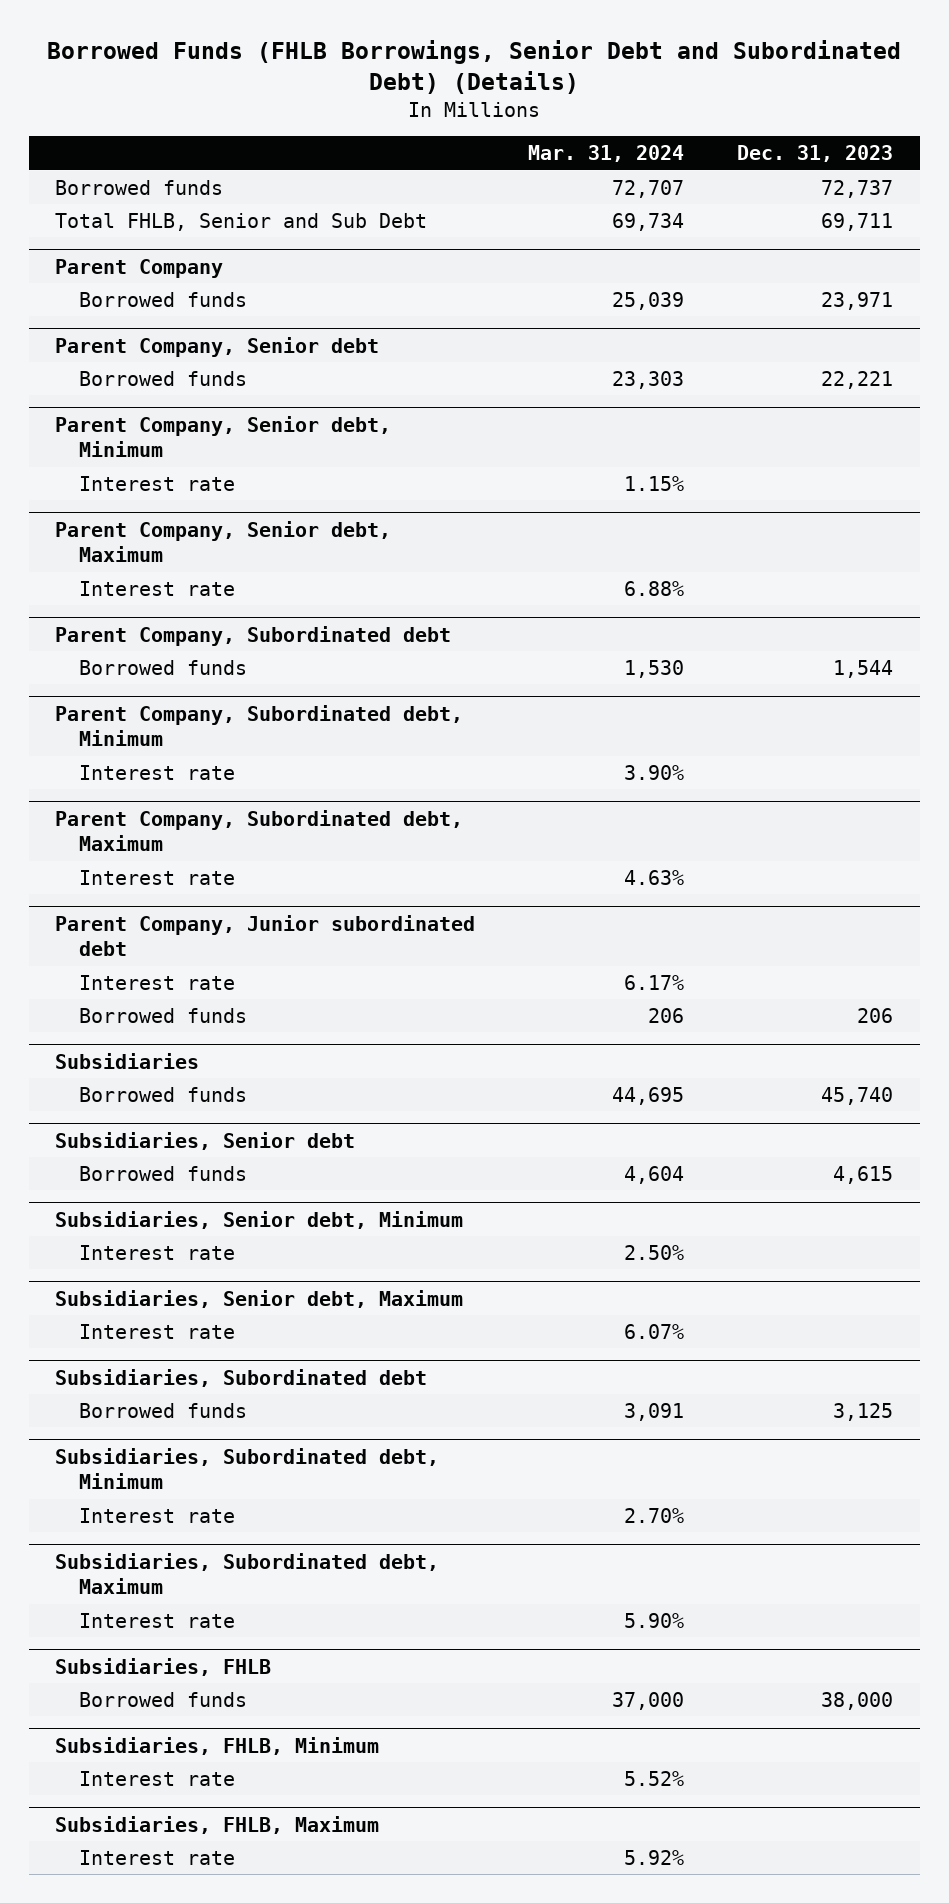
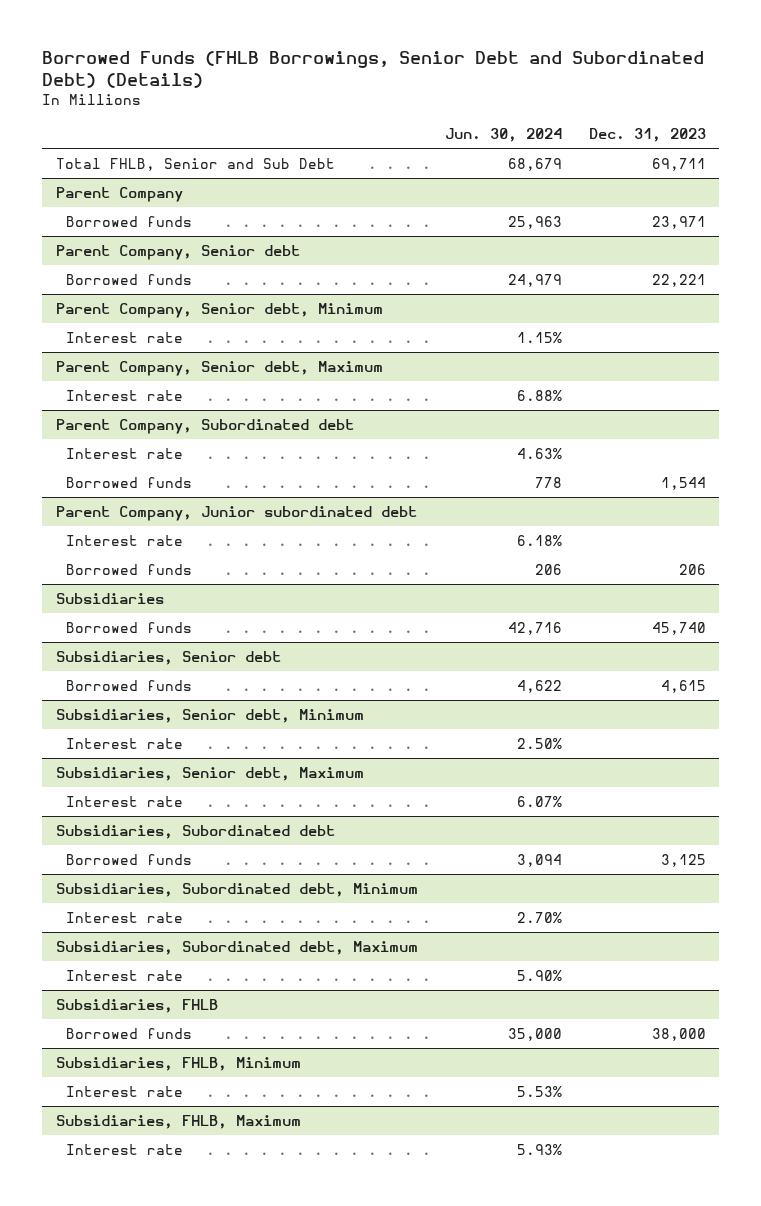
- | Mar. 31, 2024 | Dec. 31, 2023
+ | Jun. 30, 2024 | Dec. 31, 2023
- Borrowed funds | 72,707 | 72,737
@ Parent Company, Subordinated debt
+ Interest rate | 4.63% |
- Parent Company, Subordinated debt, Minimum
- Interest rate | 3.90% |
- Parent Company, Subordinated debt, Maximum
- Interest rate | 4.63% |

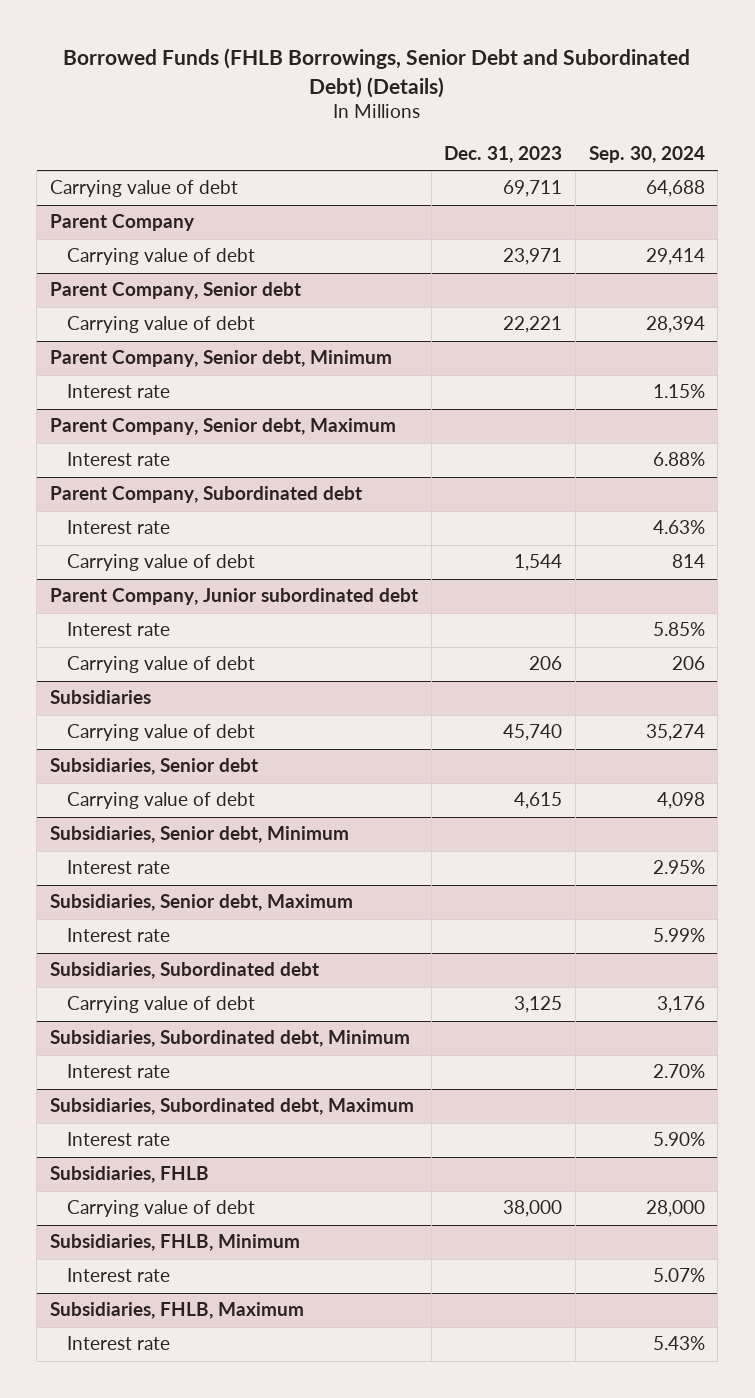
- | Jun. 30, 2024 | Dec. 31, 2023
+ | Dec. 31, 2023 | Sep. 30, 2024
- Total FHLB, Senior and Sub Debt | 68,679 | 69,711
+ Carrying value of debt | 69,711 | 64,688
@ Parent Company
- Borrowed funds | 25,963 | 23,971
+ Carrying value of debt | 23,971 | 29,414
@ Parent Company, Senior debt
- Borrowed funds | 24,979 | 22,221
+ Carrying value of debt | 22,221 | 28,394
@ Parent Company, Subordinated debt
- Borrowed funds | 778 | 1,544
+ Carrying value of debt | 1,544 | 814
@ Parent Company, Junior subordinated debt
- Borrowed funds | 206 | 206
+ Carrying value of debt | 206 | 206
@ Subsidiaries
- Borrowed funds | 42,716 | 45,740
+ Carrying value of debt | 45,740 | 35,274
@ Subsidiaries, Senior debt
- Borrowed funds | 4,622 | 4,615
+ Carrying value of debt | 4,615 | 4,098
@ Subsidiaries, Subordinated debt
- Borrowed funds | 3,094 | 3,125
+ Carrying value of debt | 3,125 | 3,176
@ Subsidiaries, FHLB
- Borrowed funds | 35,000 | 38,000
+ Carrying value of debt | 38,000 | 28,000

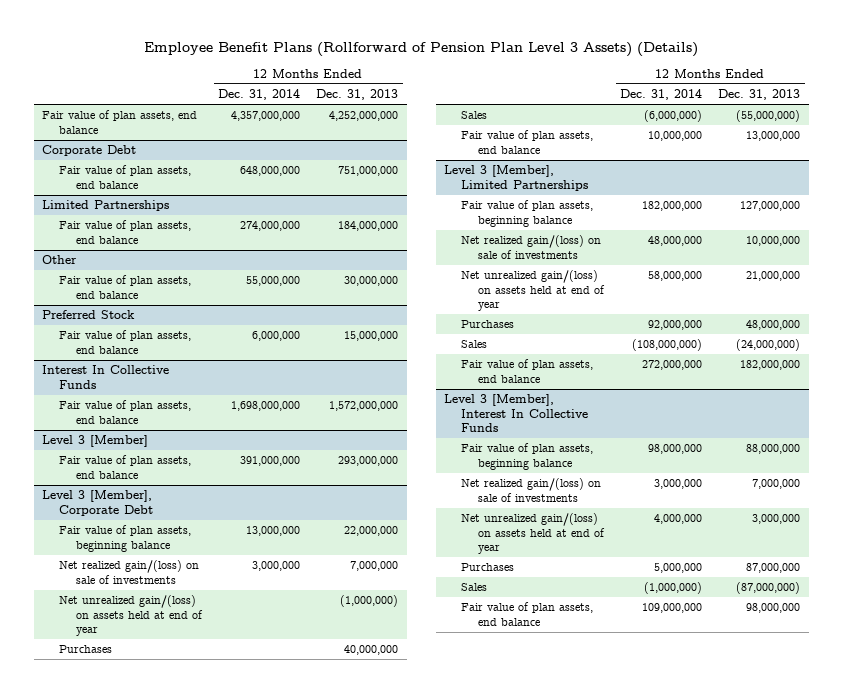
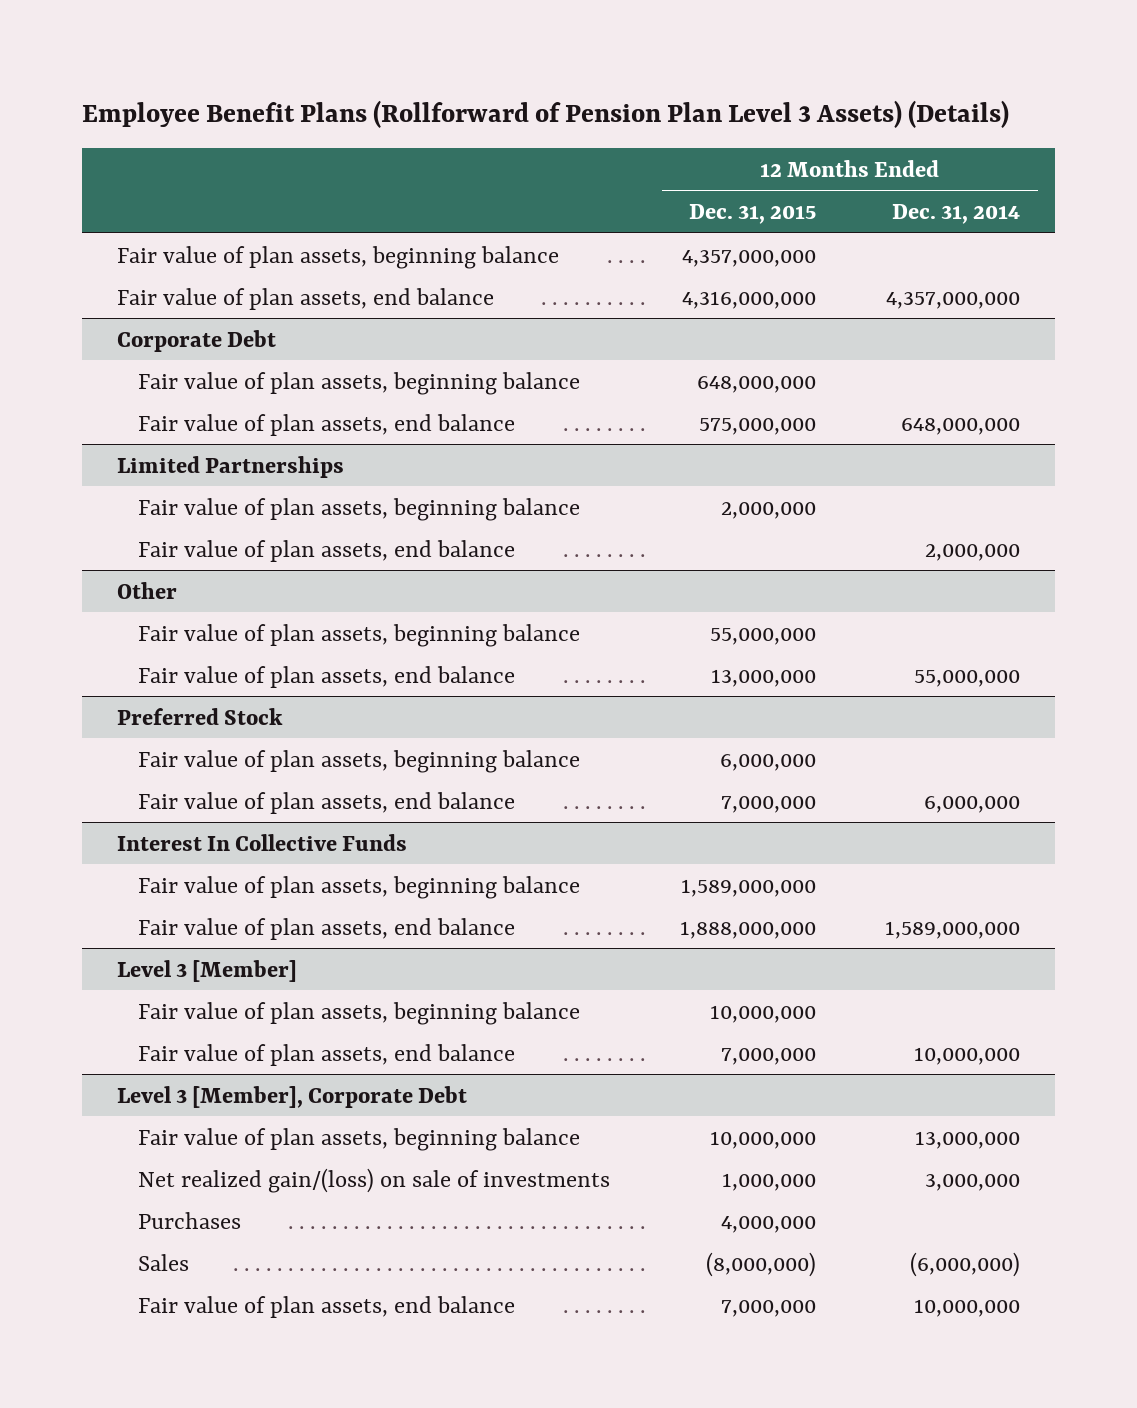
- | 12 Months Ended Dec. 31, 2014 | 12 Months Ended Dec. 31, 2013
+ | 12 Months Ended Dec. 31, 2015 | 12 Months Ended Dec. 31, 2014
+ Fair value of plan assets, beginning balance | 4,357,000,000 |
@ Corporate Debt
+ Fair value of plan assets, beginning balance | 648,000,000 |
@ Limited Partnerships
- Fair value of plan assets, end balance | 274,000,000 | 184,000,000
+ Fair value of plan assets, beginning balance | 2,000,000 |
+ Fair value of plan assets, end balance | | 2,000,000
@ Other
+ Fair value of plan assets, beginning balance | 55,000,000 |
@ Preferred Stock
+ Fair value of plan assets, beginning balance | 6,000,000 |
@ Interest In Collective Funds
- Fair value of plan assets, end balance | 1,698,000,000 | 1,572,000,000
+ Fair value of plan assets, beginning balance | 1,589,000,000 |
+ Fair value of plan assets, end balance | 1,888,000,000 | 1,589,000,000
@ Level 3 [Member]
- Fair value of plan assets, end balance | 391,000,000 | 293,000,000
+ Fair value of plan assets, beginning balance | 10,000,000 |
+ Fair value of plan assets, end balance | 7,000,000 | 10,000,000
@ Level 3 [Member], Corporate Debt
- Net unrealized gain/(loss) on assets held at end of year | | (1,000,000)
- Level 3 [Member], Limited Partnerships
- Fair value of plan assets, beginning balance | 182,000,000 | 127,000,000
- Net realized gain/(loss) on sale of investments | 48,000,000 | 10,000,000
- Net unrealized gain/(loss) on assets held at end of year | 58,000,000 | 21,000,000
- Purchases | 92,000,000 | 48,000,000
- Sales | (108,000,000) | (24,000,000)
- Fair value of plan assets, end balance | 272,000,000 | 182,000,000
- Level 3 [Member], Interest In Collective Funds
- Fair value of plan assets, beginning balance | 98,000,000 | 88,000,000
- Net realized gain/(loss) on sale of investments | 3,000,000 | 7,000,000
- Net unrealized gain/(loss) on assets held at end of year | 4,000,000 | 3,000,000
- Purchases | 5,000,000 | 87,000,000
- Sales | (1,000,000) | (87,000,000)
- Fair value of plan assets, end balance | 109,000,000 | 98,000,000

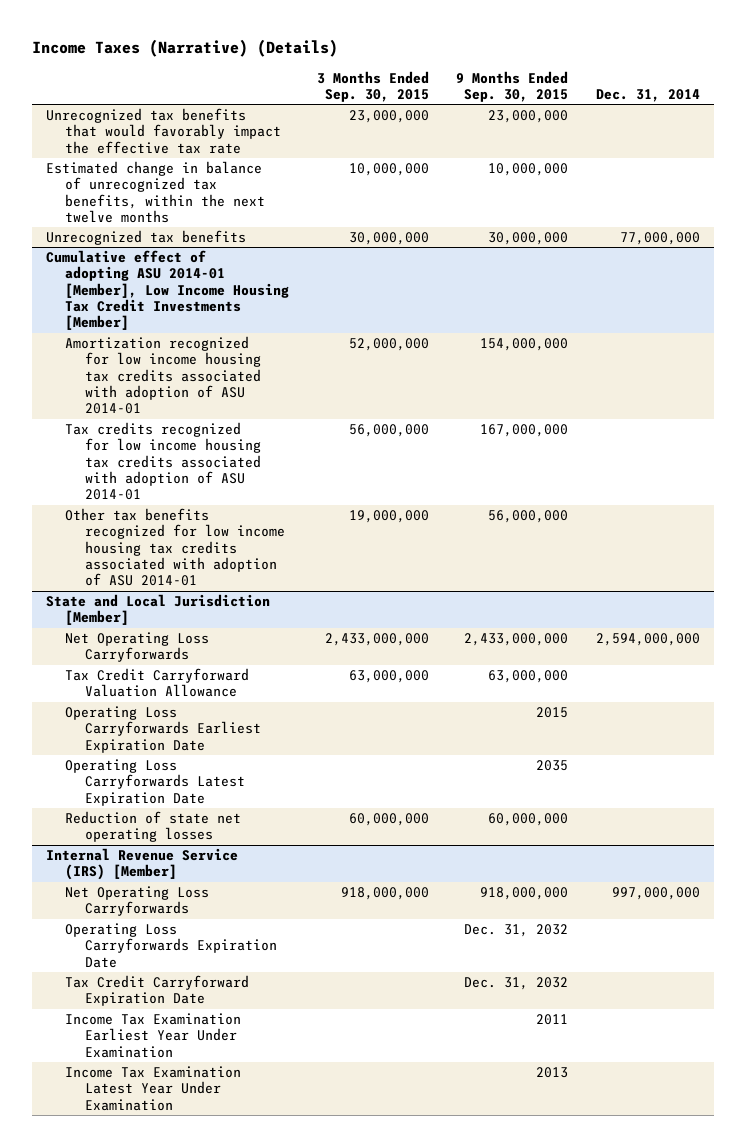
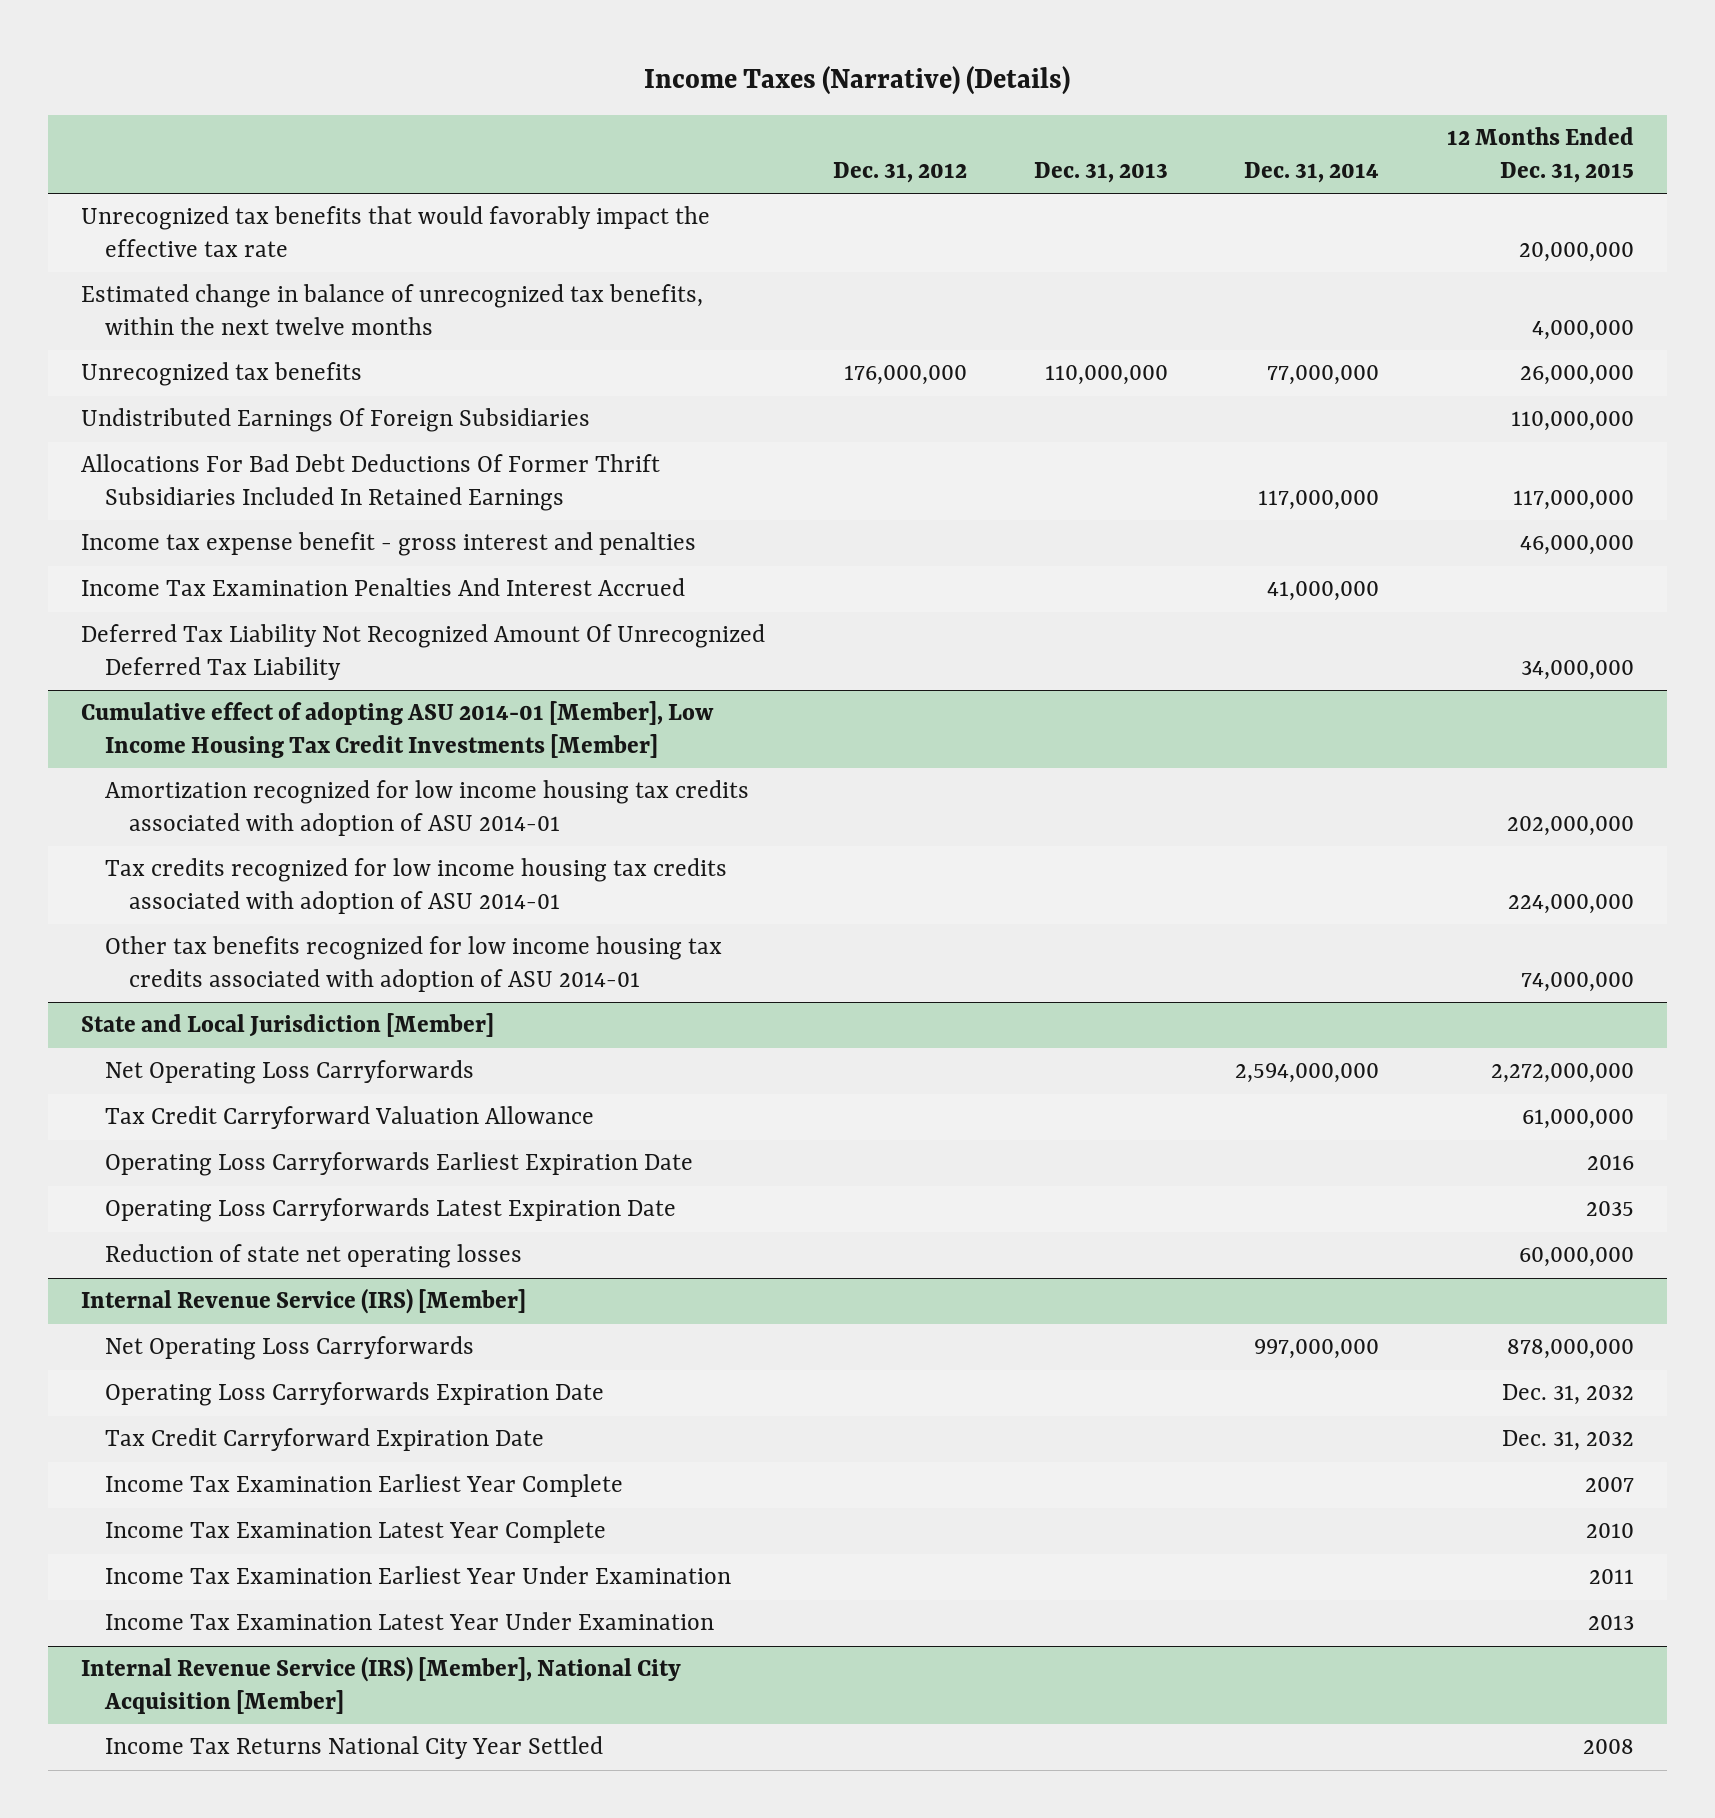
- | 3 Months Ended Sep. 30, 2015 | 9 Months Ended Sep. 30, 2015 | Dec. 31, 2014
+ | Dec. 31, 2012 | Dec. 31, 2013 | Dec. 31, 2014 | 12 Months Ended Dec. 31, 2015
+ Undistributed Earnings Of Foreign Subsidiaries | | | | 110,000,000
+ Allocations For Bad Debt Deductions Of Former Thrift Subsidiaries Included In Retained Earnings | | | 117,000,000 | 117,000,000
+ Income tax expense benefit - gross interest and penalties | | | | 46,000,000
+ Income Tax Examination Penalties And Interest Accrued | | | 41,000,000 |
+ Deferred Tax Liability Not Recognized Amount Of Unrecognized Deferred Tax Liability | | | | 34,000,000
@ Internal Revenue Service (IRS) [Member]
+ Income Tax Examination Earliest Year Complete | | | | 2007
+ Income Tax Examination Latest Year Complete | | | | 2010
+ Internal Revenue Service (IRS) [Member], National City Acquisition [Member]
+ Income Tax Returns National City Year Settled | | | | 2008

